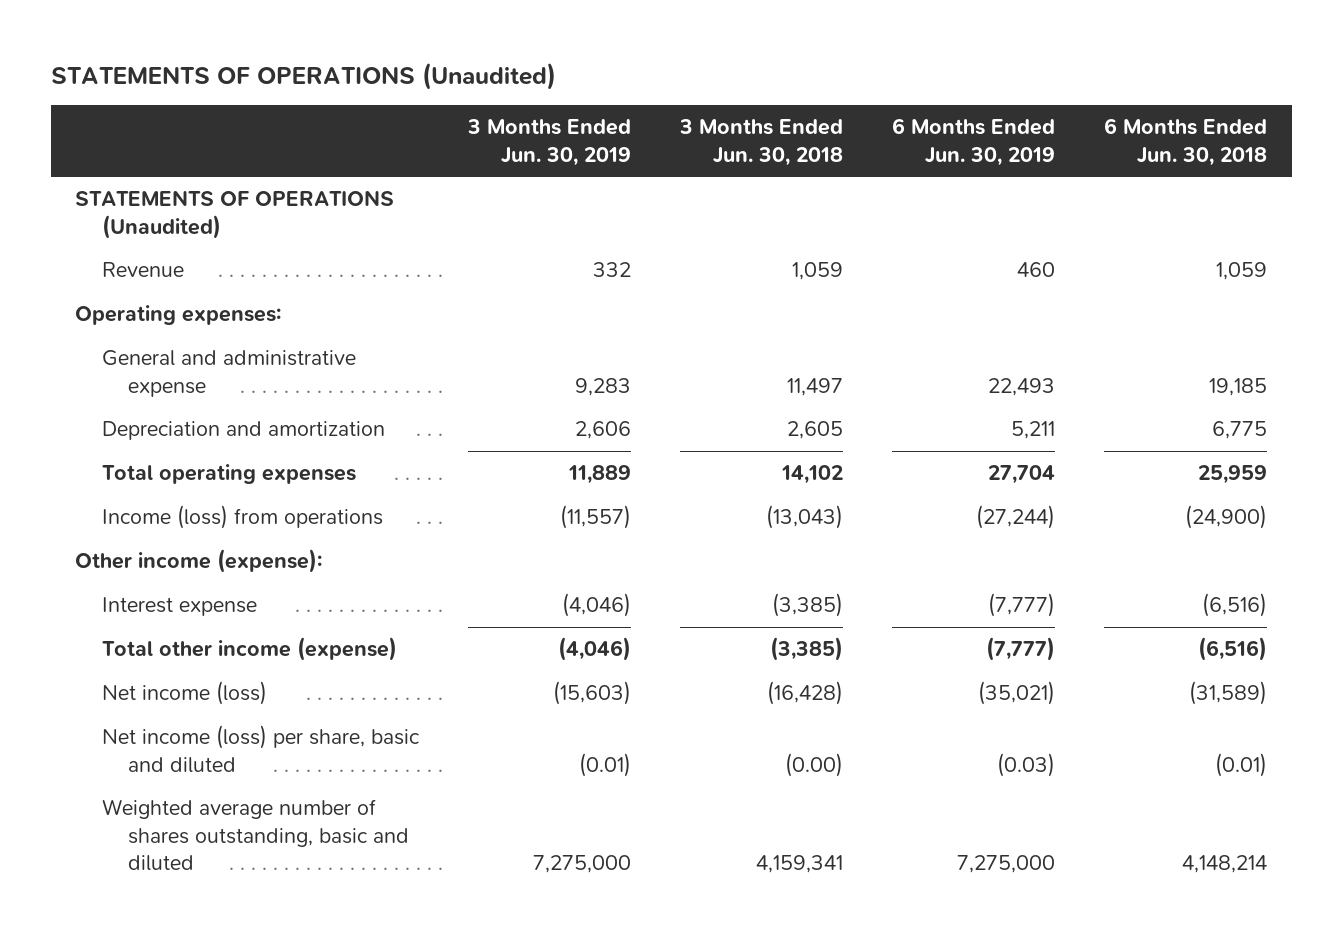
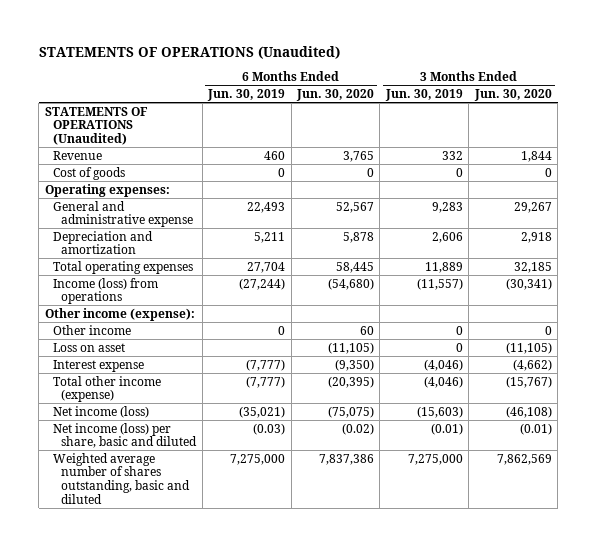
- | 3 Months Ended Jun. 30, 2019 | 3 Months Ended Jun. 30, 2018 | 6 Months Ended Jun. 30, 2019 | 6 Months Ended Jun. 30, 2018
+ | 6 Months Ended Jun. 30, 2019 | 6 Months Ended Jun. 30, 2020 | 3 Months Ended Jun. 30, 2019 | 3 Months Ended Jun. 30, 2020
+ Cost of goods | 0 | 0 | 0 | 0
+ Other income | 0 | 60 | 0 | 0
+ Loss on asset | | (11,105) | 0 | (11,105)

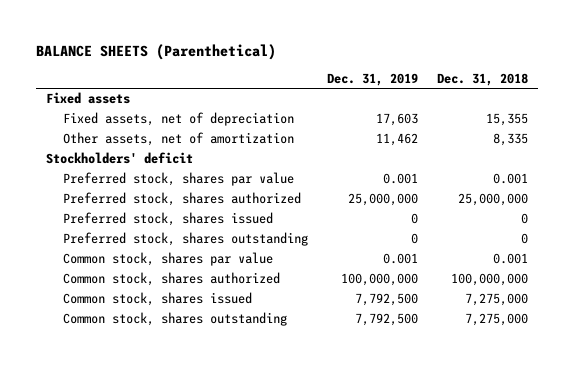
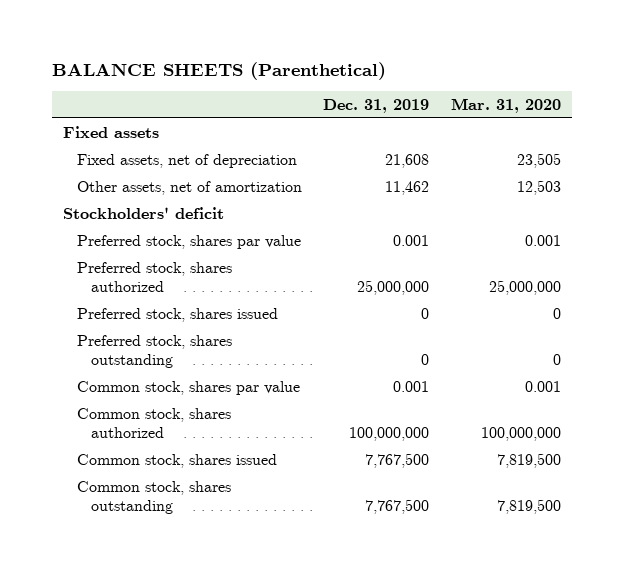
- | Dec. 31, 2019 | Dec. 31, 2018
+ | Dec. 31, 2019 | Mar. 31, 2020
- Fixed assets, net of depreciation | 17,603 | 15,355
+ Fixed assets, net of depreciation | 21,608 | 23,505
- Common stock, shares issued | 7,792,500 | 7,275,000
- Common stock, shares outstanding | 7,792,500 | 7,275,000
+ Common stock, shares issued | 7,767,500 | 7,819,500
+ Common stock, shares outstanding | 7,767,500 | 7,819,500

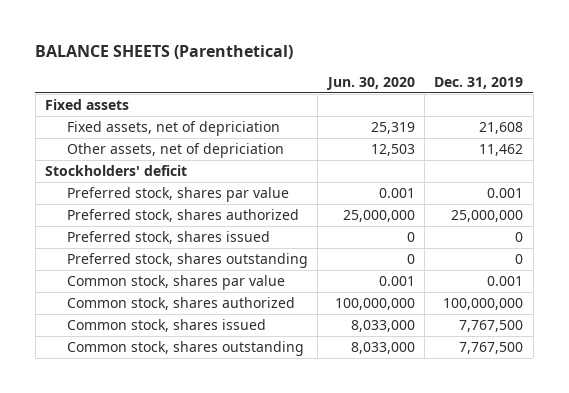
- | Dec. 31, 2019 | Mar. 31, 2020
+ | Jun. 30, 2020 | Dec. 31, 2019
- Fixed assets, net of depreciation | 21,608 | 23,505
- Other assets, net of amortization | 11,462 | 12,503
+ Fixed assets, net of depriciation | 25,319 | 21,608
+ Other assets, net of depriciation | 12,503 | 11,462

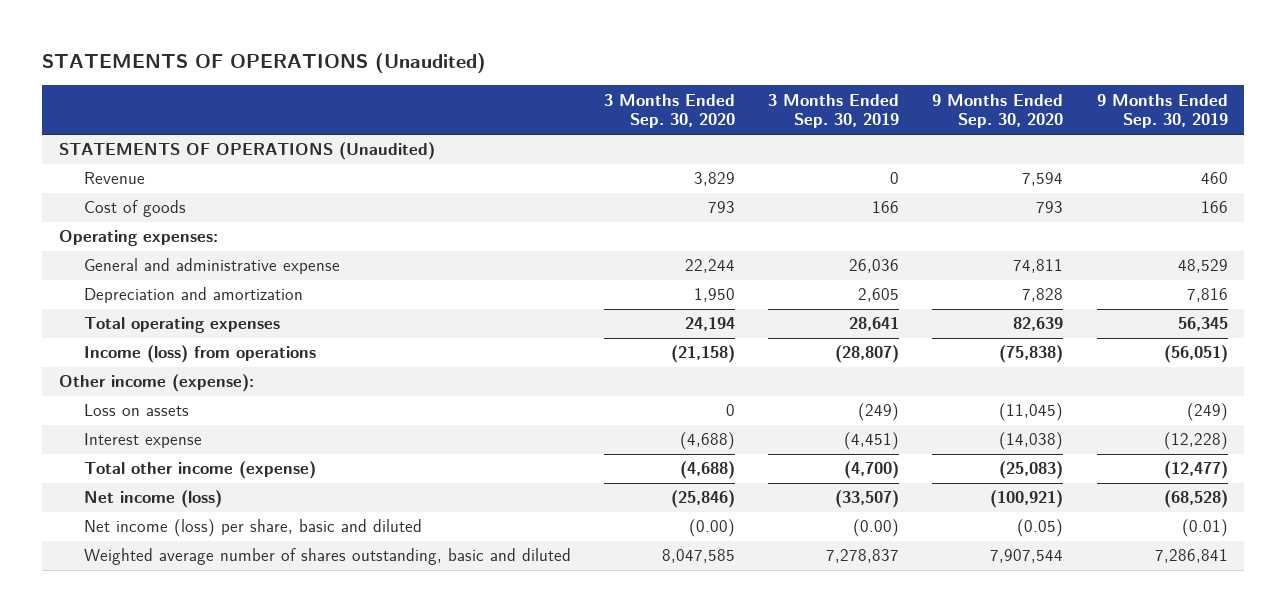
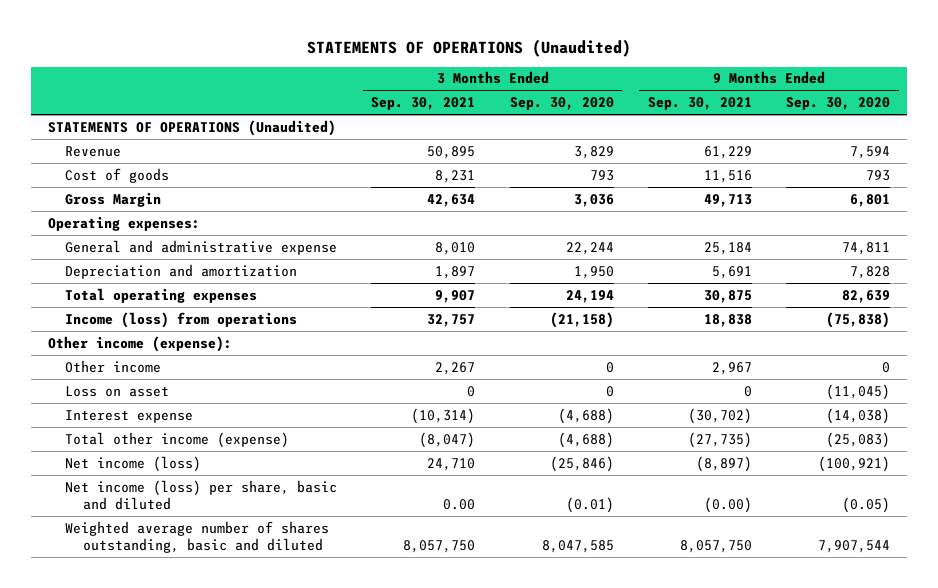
- | 3 Months Ended Sep. 30, 2020 | 3 Months Ended Sep. 30, 2019 | 9 Months Ended Sep. 30, 2020 | 9 Months Ended Sep. 30, 2019
+ | 3 Months Ended Sep. 30, 2021 | 3 Months Ended Sep. 30, 2020 | 9 Months Ended Sep. 30, 2021 | 9 Months Ended Sep. 30, 2020
+ Gross Margin | 42,634 | 3,036 | 49,713 | 6,801
- Loss on assets | 0 | (249) | (11,045) | (249)
+ Other income | 2,267 | 0 | 2,967 | 0
+ Loss on asset | 0 | 0 | 0 | (11,045)
- Net income (loss) per share, basic and diluted | (0.00) | (0.00) | (0.05) | (0.01)
+ Net income (loss) per share, basic and diluted | 0.00 | (0.01) | (0.00) | (0.05)

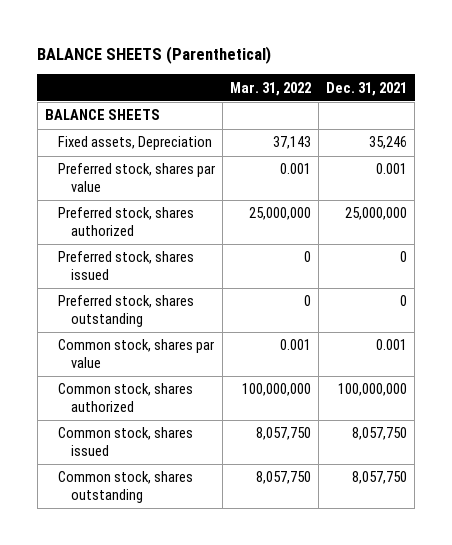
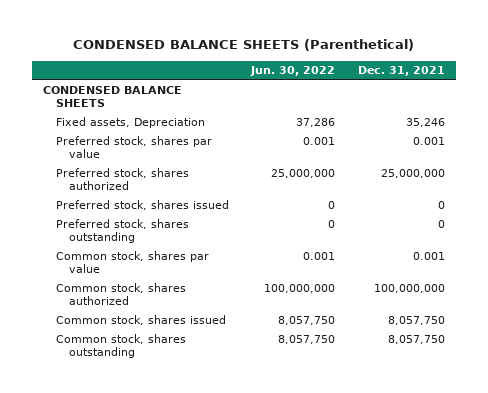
- BALANCE SHEETS (Parenthetical)
+ CONDENSED BALANCE SHEETS (Parenthetical)
- | Mar. 31, 2022 | Dec. 31, 2021
+ | Jun. 30, 2022 | Dec. 31, 2021
- BALANCE SHEETS
+ CONDENSED BALANCE SHEETS

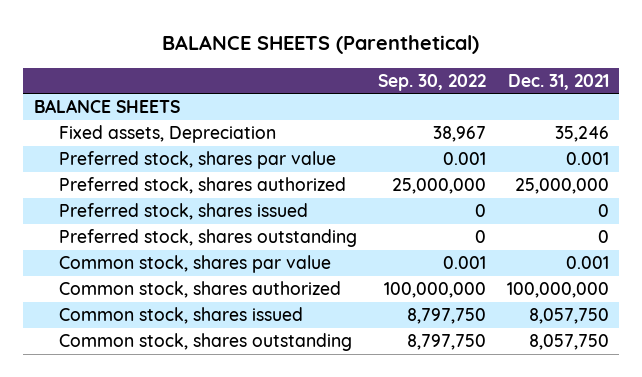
- CONDENSED BALANCE SHEETS (Parenthetical)
+ BALANCE SHEETS (Parenthetical)
- | Jun. 30, 2022 | Dec. 31, 2021
+ | Sep. 30, 2022 | Dec. 31, 2021
- CONDENSED BALANCE SHEETS
+ BALANCE SHEETS

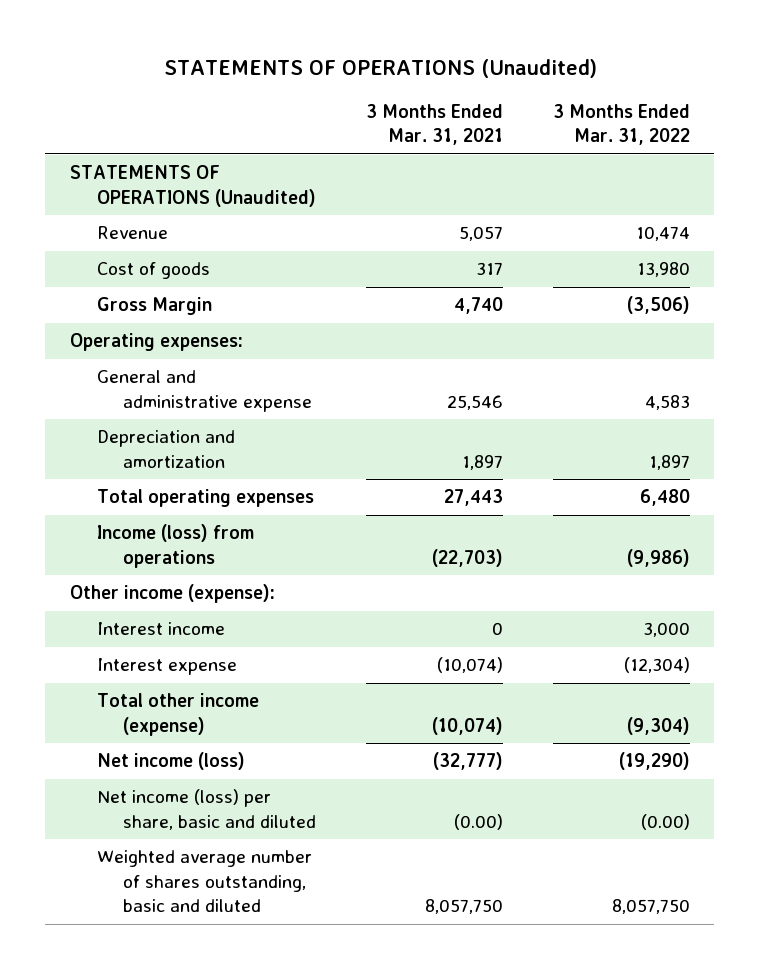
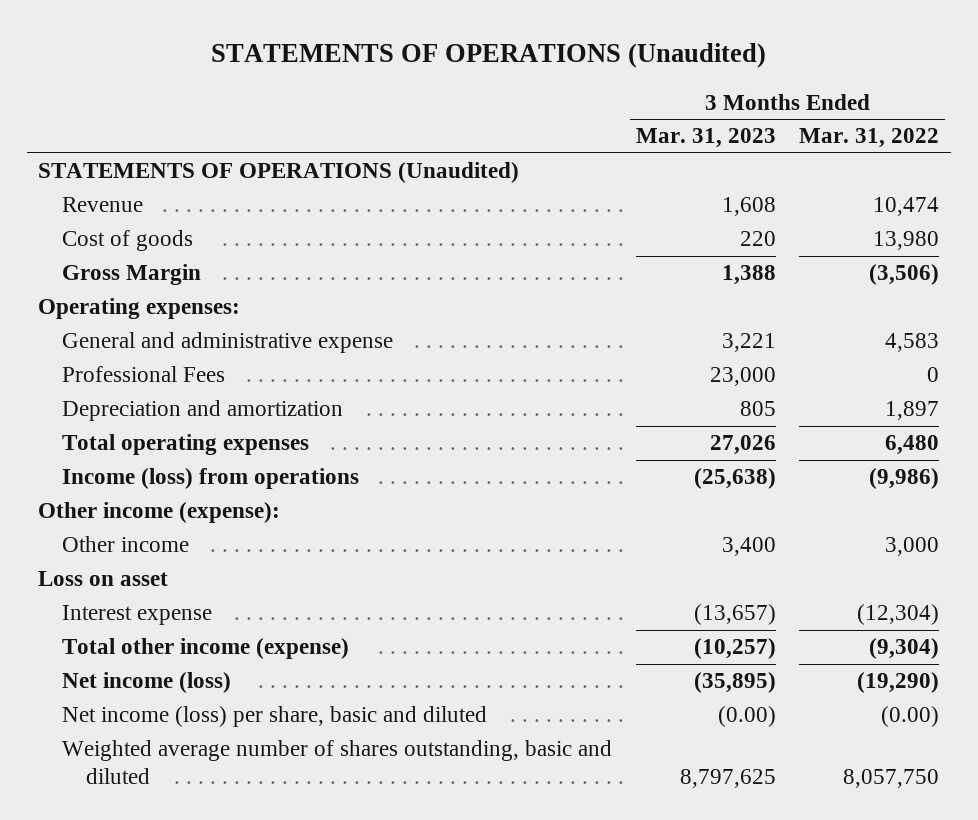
- | 3 Months Ended Mar. 31, 2021 | 3 Months Ended Mar. 31, 2022
+ | 3 Months Ended Mar. 31, 2023 | 3 Months Ended Mar. 31, 2022
+ Professional Fees | 23,000 | 0
- Interest income | 0 | 3,000
+ Other income | 3,400 | 3,000
+ Loss on asset

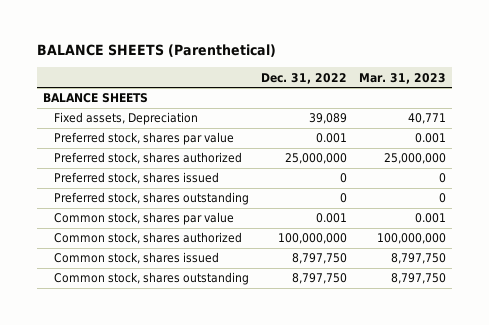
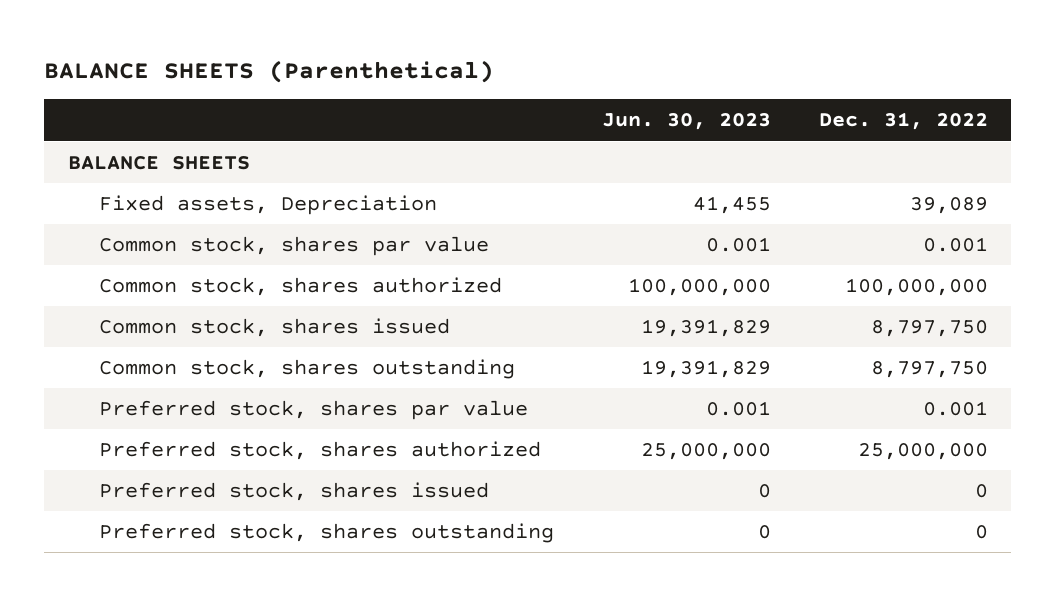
- | Dec. 31, 2022 | Mar. 31, 2023
+ | Jun. 30, 2023 | Dec. 31, 2022
moved down: Preferred stock, shares par value | 0.001 | 0.001
moved down: Preferred stock, shares authorized | 25,000,000 | 25,000,000
moved down: Preferred stock, shares issued | 0 | 0
moved down: Preferred stock, shares outstanding | 0 | 0

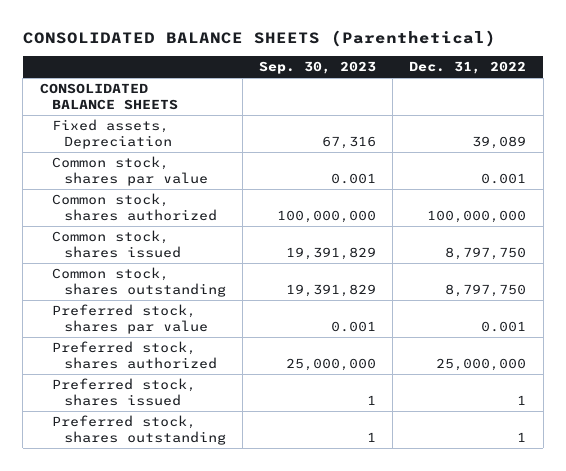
- BALANCE SHEETS (Parenthetical)
+ CONSOLIDATED BALANCE SHEETS (Parenthetical)
- | Jun. 30, 2023 | Dec. 31, 2022
+ | Sep. 30, 2023 | Dec. 31, 2022
- BALANCE SHEETS
+ CONSOLIDATED BALANCE SHEETS
- Preferred stock, shares issued | 0 | 0
- Preferred stock, shares outstanding | 0 | 0
+ Preferred stock, shares issued | 1 | 1
+ Preferred stock, shares outstanding | 1 | 1

